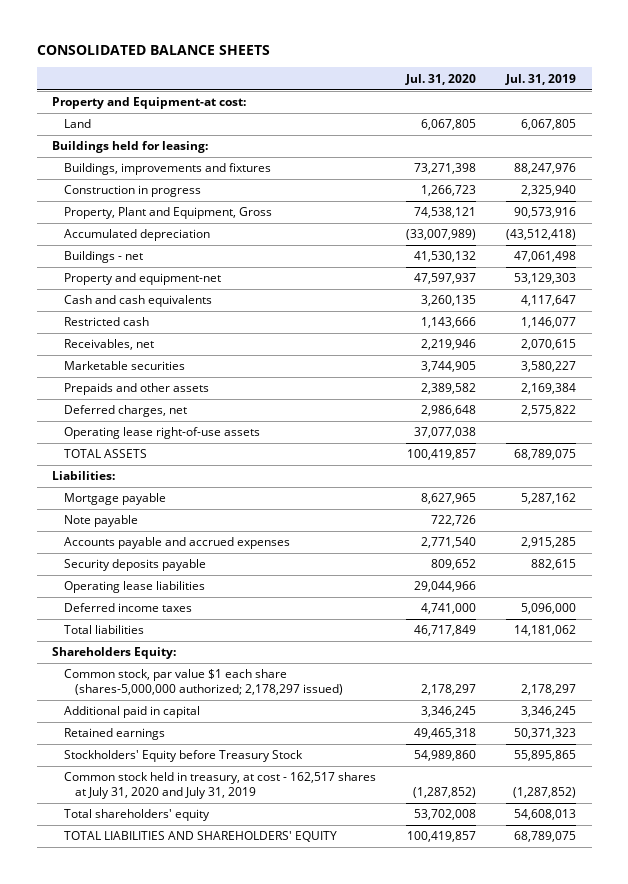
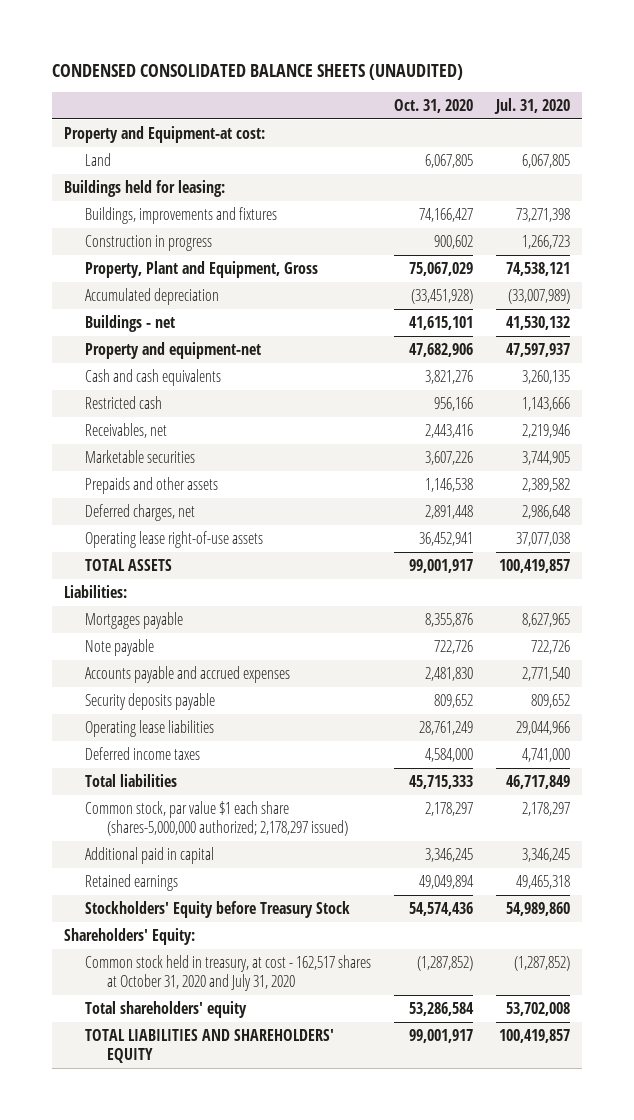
- CONSOLIDATED BALANCE SHEETS
+ CONDENSED CONSOLIDATED BALANCE SHEETS (UNAUDITED)
- | Jul. 31, 2020 | Jul. 31, 2019
+ | Oct. 31, 2020 | Jul. 31, 2020
- Mortgage payable | 8,627,965 | 5,287,162
+ Mortgages payable | 8,355,876 | 8,627,965
- Shareholders Equity:
- Common stock held in treasury, at cost - 162,517 shares at July 31, 2020 and July 31, 2019 | (1,287,852) | (1,287,852)
+ Shareholders' Equity:
+ Common stock held in treasury, at cost - 162,517 shares at October 31, 2020 and July 31, 2020 | (1,287,852) | (1,287,852)

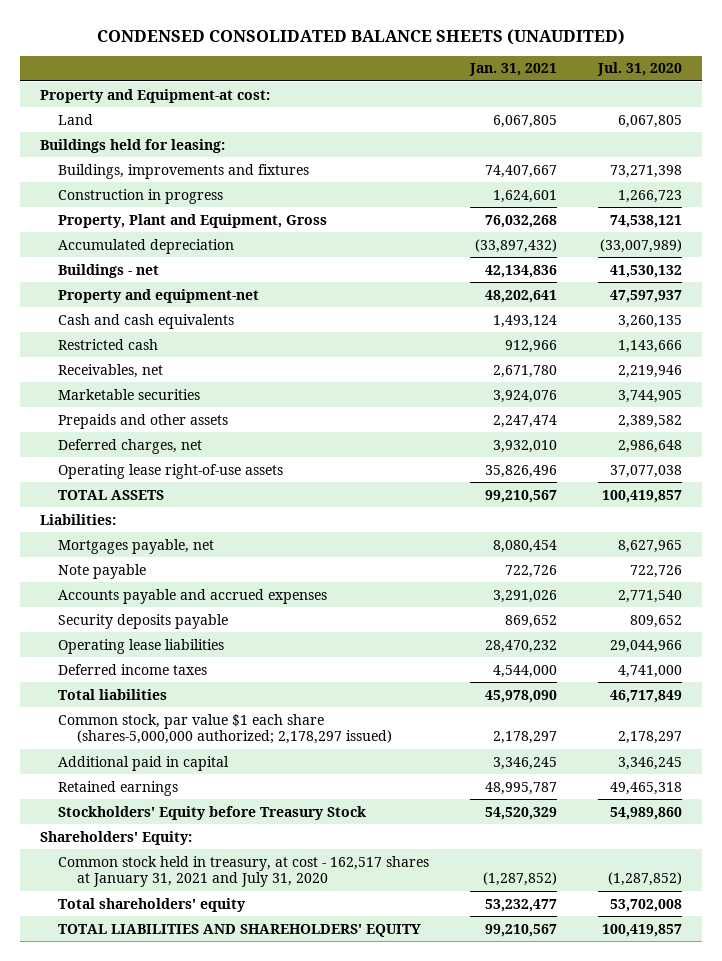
- | Oct. 31, 2020 | Jul. 31, 2020
+ | Jan. 31, 2021 | Jul. 31, 2020
- Mortgages payable | 8,355,876 | 8,627,965
+ Mortgages payable, net | 8,080,454 | 8,627,965
- Common stock held in treasury, at cost - 162,517 shares at October 31, 2020 and July 31, 2020 | (1,287,852) | (1,287,852)
+ Common stock held in treasury, at cost - 162,517 shares at January 31, 2021 and July 31, 2020 | (1,287,852) | (1,287,852)

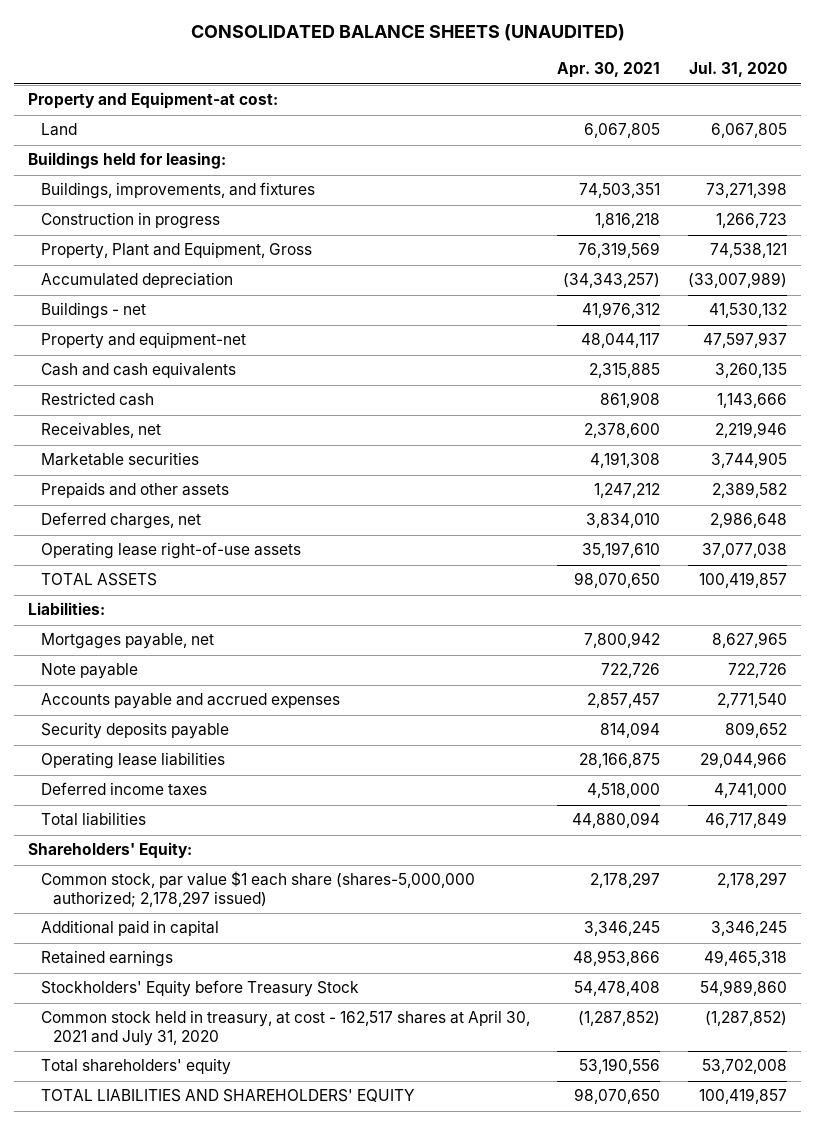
- CONDENSED CONSOLIDATED BALANCE SHEETS (UNAUDITED)
+ CONSOLIDATED BALANCE SHEETS (UNAUDITED)
- | Jan. 31, 2021 | Jul. 31, 2020
+ | Apr. 30, 2021 | Jul. 31, 2020
- Buildings, improvements and fixtures | 74,407,667 | 73,271,398
+ Buildings, improvements, and fixtures | 74,503,351 | 73,271,398
moved up: Shareholders' Equity:
- Common stock held in treasury, at cost - 162,517 shares at January 31, 2021 and July 31, 2020 | (1,287,852) | (1,287,852)
+ Common stock held in treasury, at cost - 162,517 shares at April 30, 2021 and July 31, 2020 | (1,287,852) | (1,287,852)

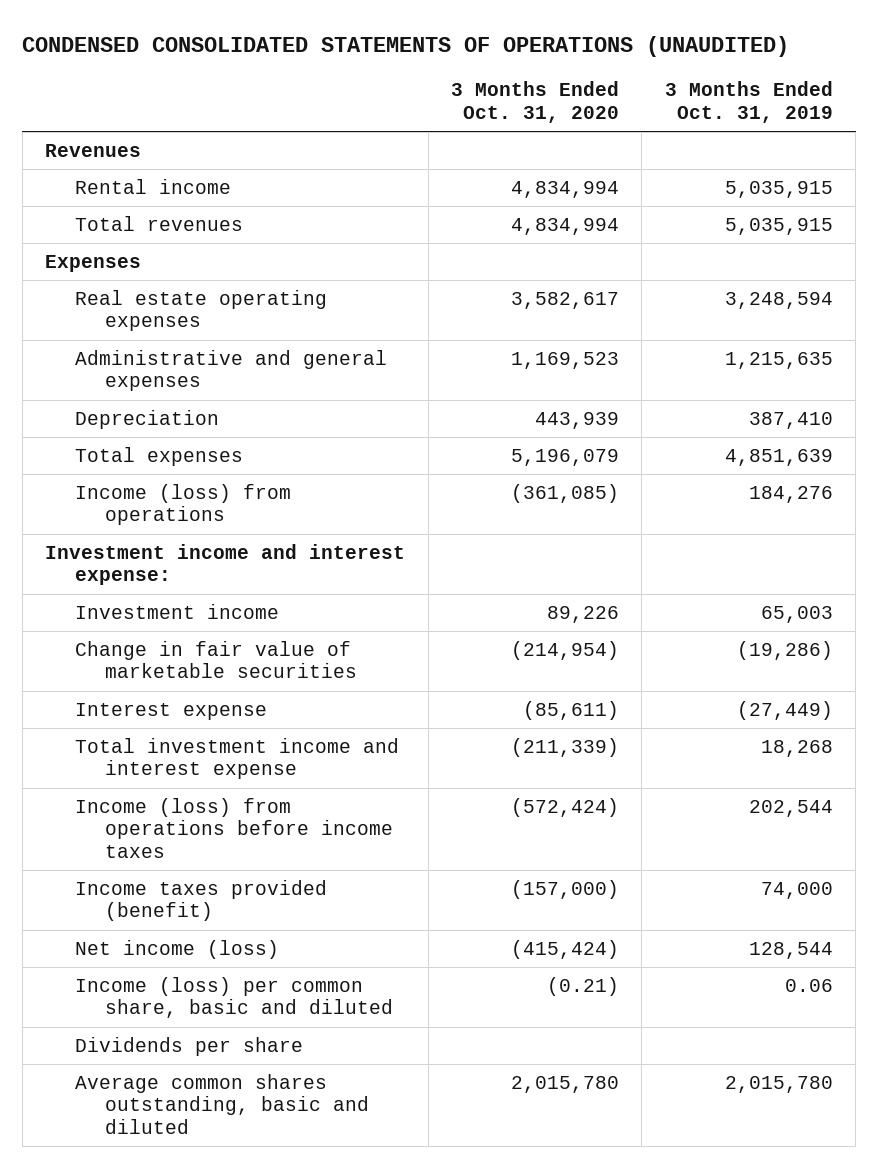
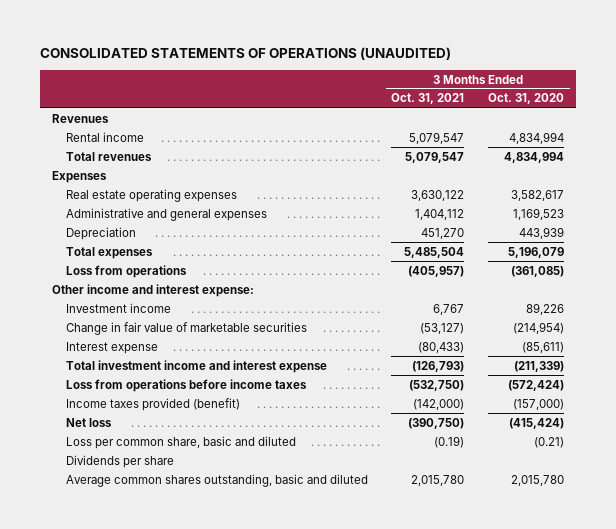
- CONDENSED CONSOLIDATED STATEMENTS OF OPERATIONS (UNAUDITED)
+ CONSOLIDATED STATEMENTS OF OPERATIONS (UNAUDITED)
- | 3 Months Ended Oct. 31, 2020 | 3 Months Ended Oct. 31, 2019
+ | 3 Months Ended Oct. 31, 2021 | 3 Months Ended Oct. 31, 2020
- Income (loss) from operations | (361,085) | 184,276
- Investment income and interest expense:
+ Loss from operations | (405,957) | (361,085)
+ Other income and interest expense:
- Income (loss) from operations before income taxes | (572,424) | 202,544
+ Loss from operations before income taxes | (532,750) | (572,424)
- Net income (loss) | (415,424) | 128,544
- Income (loss) per common share, basic and diluted | (0.21) | 0.06
+ Net loss | (390,750) | (415,424)
+ Loss per common share, basic and diluted | (0.19) | (0.21)

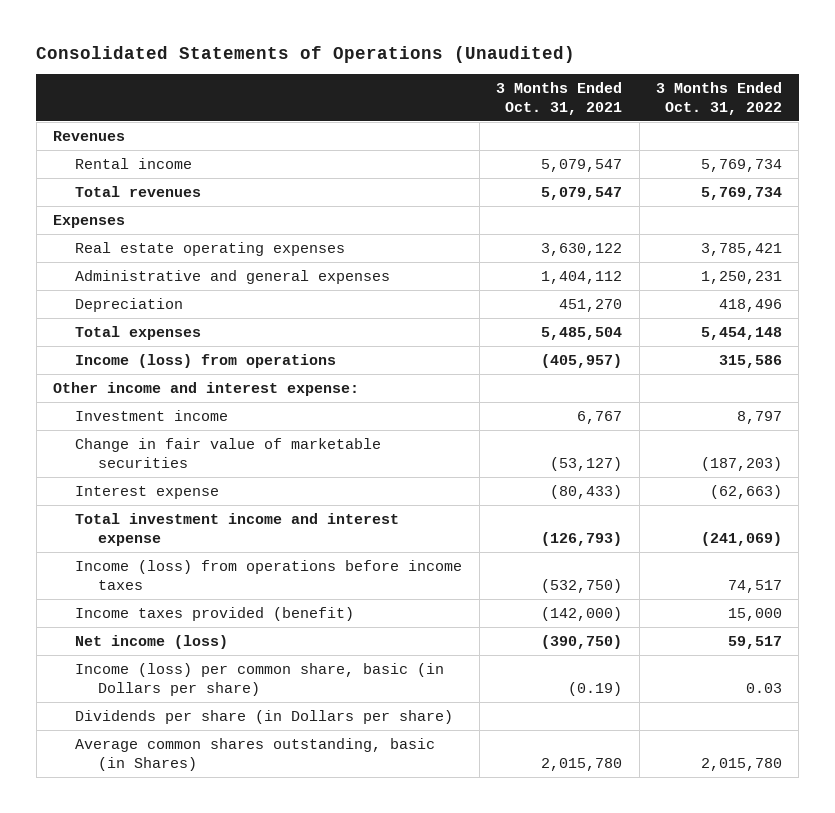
- CONSOLIDATED STATEMENTS OF OPERATIONS (UNAUDITED)
+ Consolidated Statements of Operations (Unaudited)
- | 3 Months Ended Oct. 31, 2021 | 3 Months Ended Oct. 31, 2020
+ | 3 Months Ended Oct. 31, 2021 | 3 Months Ended Oct. 31, 2022
- Loss from operations | (405,957) | (361,085)
+ Income (loss) from operations | (405,957) | 315,586
- Loss from operations before income taxes | (532,750) | (572,424)
+ Income (loss) from operations before income taxes | (532,750) | 74,517
- Net loss | (390,750) | (415,424)
- Loss per common share, basic and diluted | (0.19) | (0.21)
- Dividends per share
- Average common shares outstanding, basic and diluted | 2,015,780 | 2,015,780
+ Net income (loss) | (390,750) | 59,517
+ Income (loss) per common share, basic (in Dollars per share) | (0.19) | 0.03
+ Dividends per share (in Dollars per share)
+ Average common shares outstanding, basic (in Shares) | 2,015,780 | 2,015,780

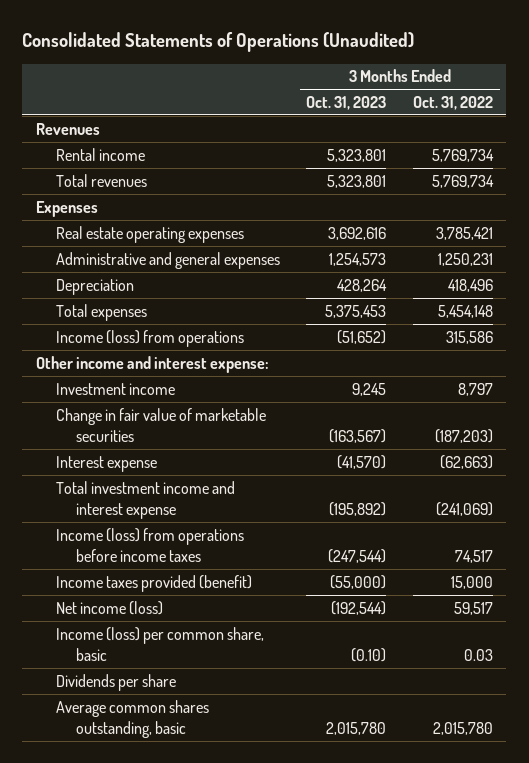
- | 3 Months Ended Oct. 31, 2021 | 3 Months Ended Oct. 31, 2022
+ | 3 Months Ended Oct. 31, 2023 | 3 Months Ended Oct. 31, 2022
- Income (loss) per common share, basic (in Dollars per share) | (0.19) | 0.03
- Dividends per share (in Dollars per share)
- Average common shares outstanding, basic (in Shares) | 2,015,780 | 2,015,780
+ Income (loss) per common share, basic | (0.10) | 0.03
+ Dividends per share
+ Average common shares outstanding, basic | 2,015,780 | 2,015,780

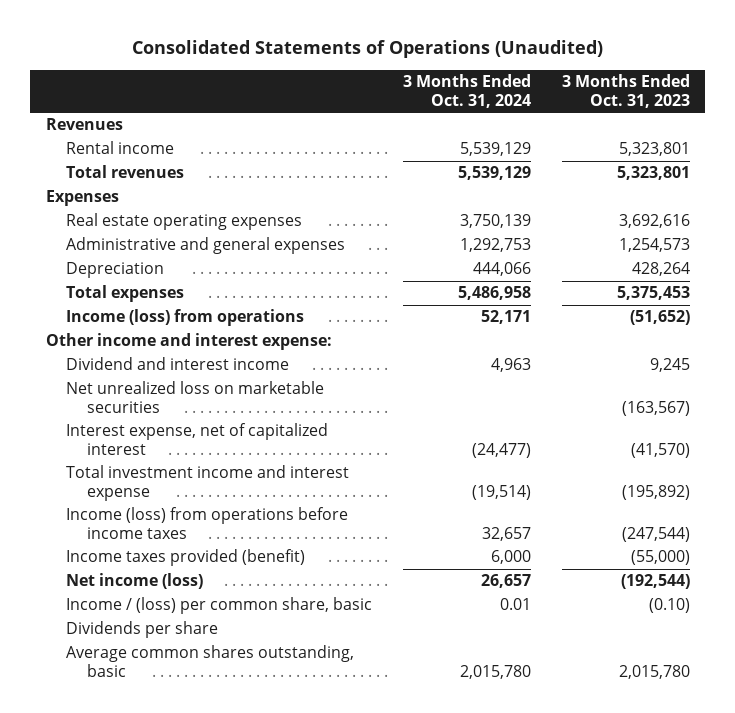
- | 3 Months Ended Oct. 31, 2023 | 3 Months Ended Oct. 31, 2022
+ | 3 Months Ended Oct. 31, 2024 | 3 Months Ended Oct. 31, 2023
- Investment income | 9,245 | 8,797
- Change in fair value of marketable securities | (163,567) | (187,203)
- Interest expense | (41,570) | (62,663)
+ Dividend and interest income | 4,963 | 9,245
+ Net unrealized loss on marketable securities | | (163,567)
+ Interest expense, net of capitalized interest | (24,477) | (41,570)
- Income (loss) per common share, basic | (0.10) | 0.03
+ Income / (loss) per common share, basic | 0.01 | (0.10)

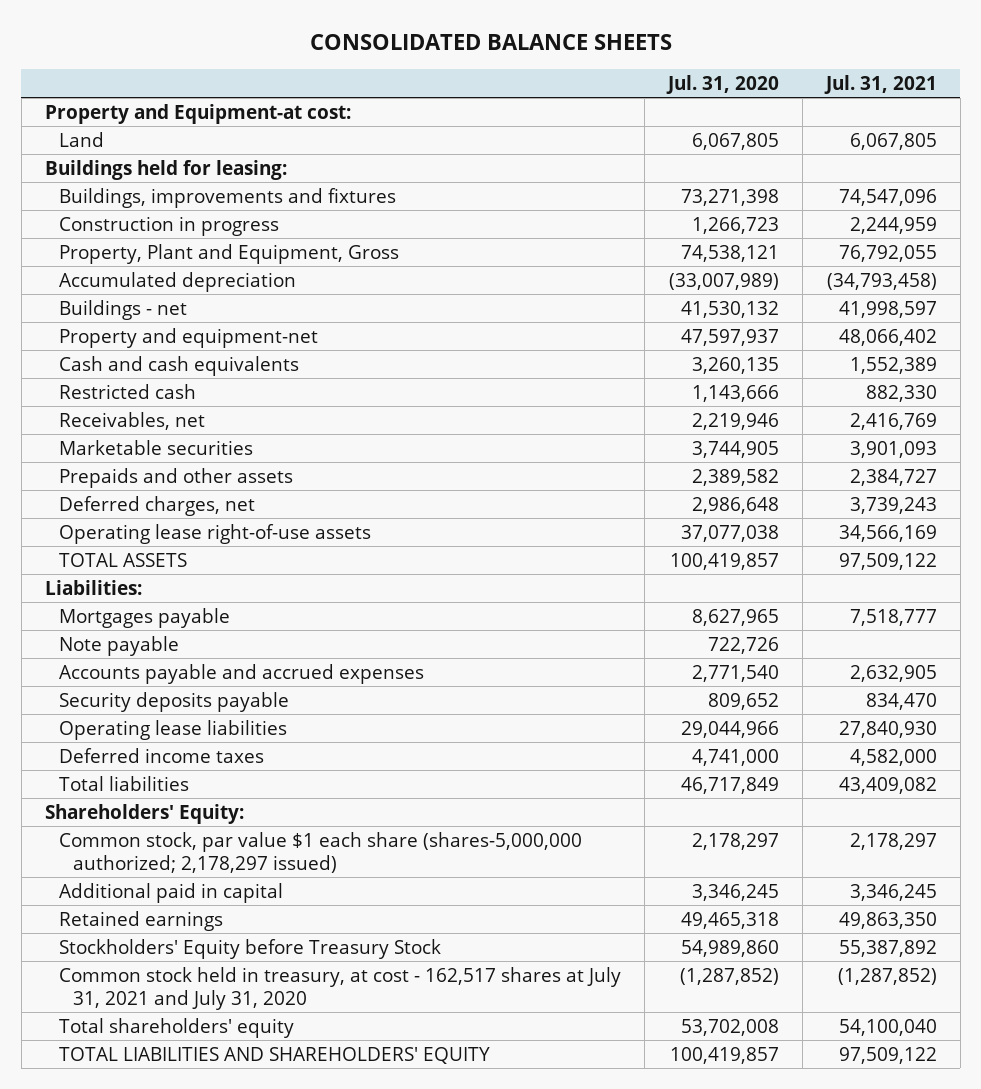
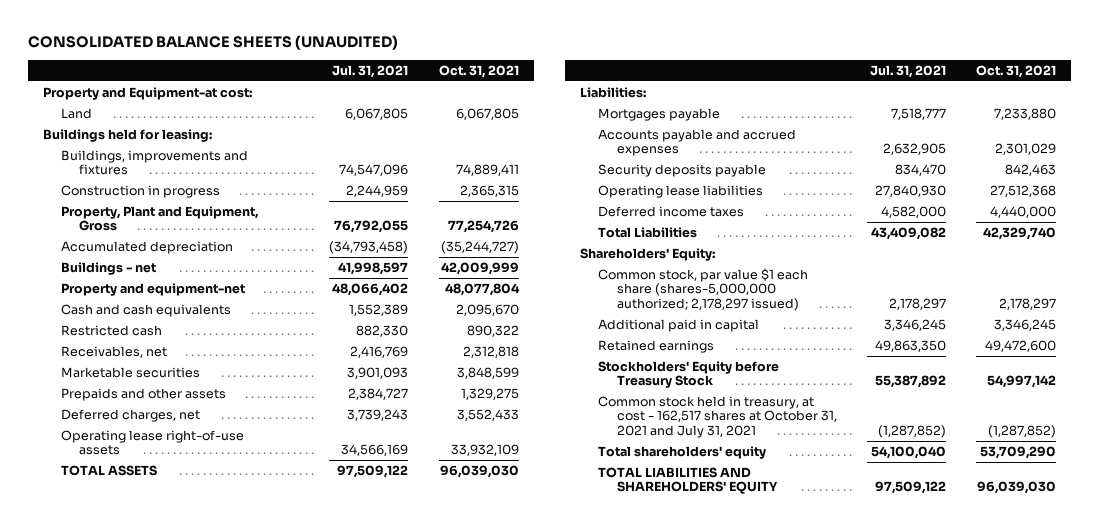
- CONSOLIDATED BALANCE SHEETS
+ CONSOLIDATED BALANCE SHEETS (UNAUDITED)
- | Jul. 31, 2020 | Jul. 31, 2021
+ | Jul. 31, 2021 | Oct. 31, 2021
- Note payable | 722,726 |
- Total liabilities | 46,717,849 | 43,409,082
+ Total Liabilities | 43,409,082 | 42,329,740
- Common stock held in treasury, at cost - 162,517 shares at July 31, 2021 and July 31, 2020 | (1,287,852) | (1,287,852)
+ Common stock held in treasury, at cost - 162,517 shares at October 31, 2021 and July 31, 2021 | (1,287,852) | (1,287,852)

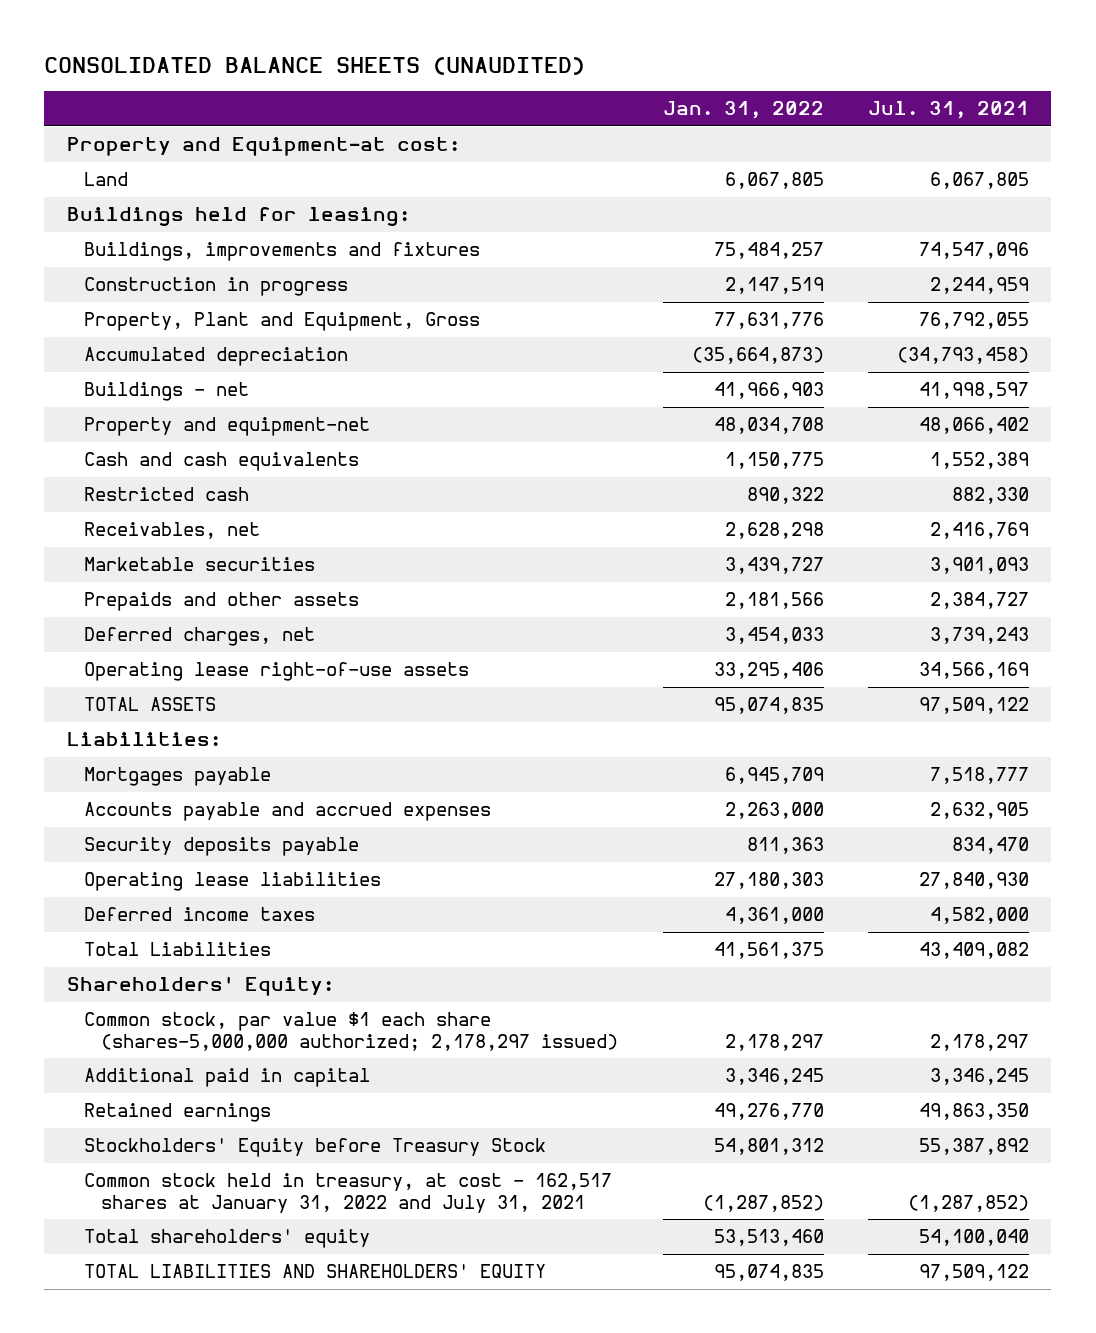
- | Jul. 31, 2021 | Oct. 31, 2021
+ | Jan. 31, 2022 | Jul. 31, 2021
- Common stock held in treasury, at cost - 162,517 shares at October 31, 2021 and July 31, 2021 | (1,287,852) | (1,287,852)
+ Common stock held in treasury, at cost - 162,517 shares at January 31, 2022 and July 31, 2021 | (1,287,852) | (1,287,852)

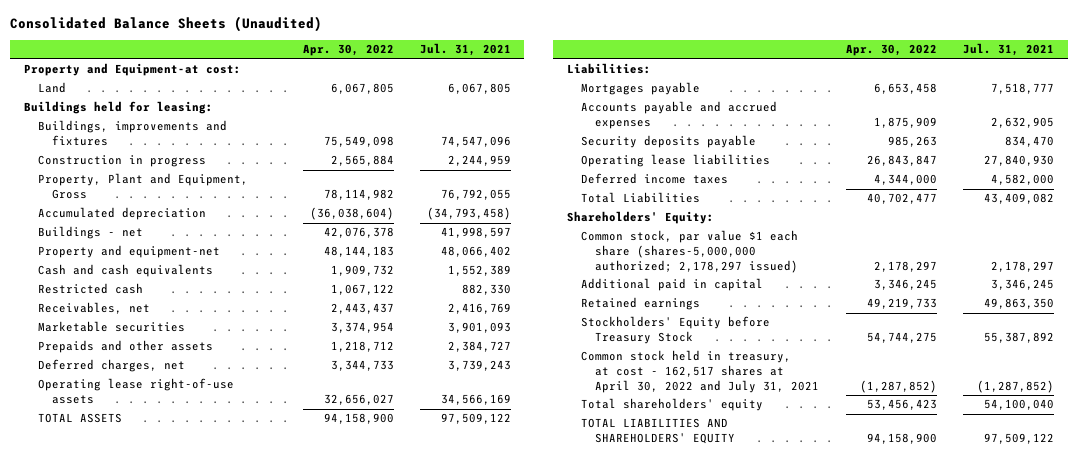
- CONSOLIDATED BALANCE SHEETS (UNAUDITED)
+ Consolidated Balance Sheets (Unaudited)
- | Jan. 31, 2022 | Jul. 31, 2021
+ | Apr. 30, 2022 | Jul. 31, 2021
- Common stock held in treasury, at cost - 162,517 shares at January 31, 2022 and July 31, 2021 | (1,287,852) | (1,287,852)
+ Common stock held in treasury, at cost - 162,517 shares at April 30, 2022 and July 31, 2021 | (1,287,852) | (1,287,852)

